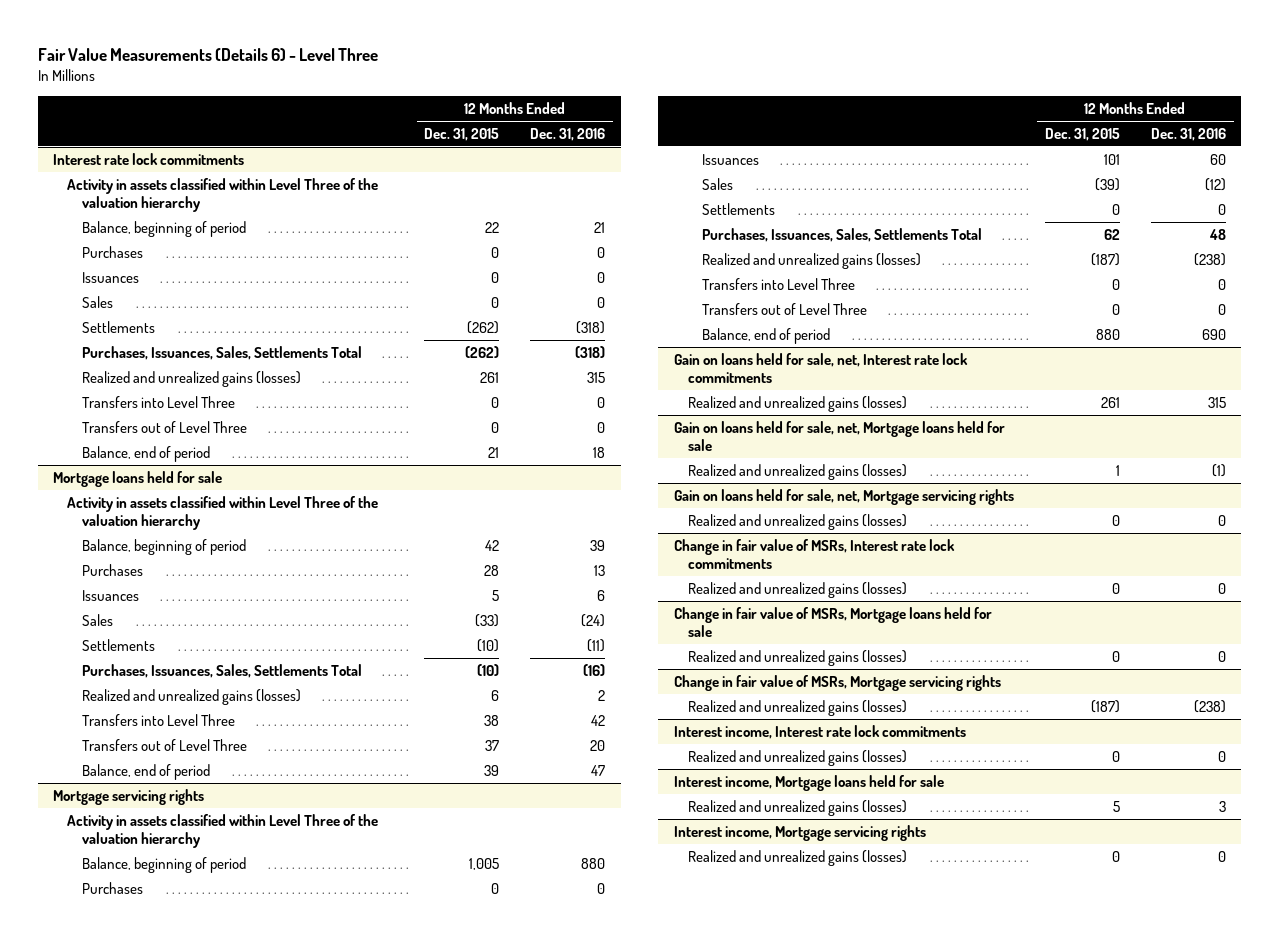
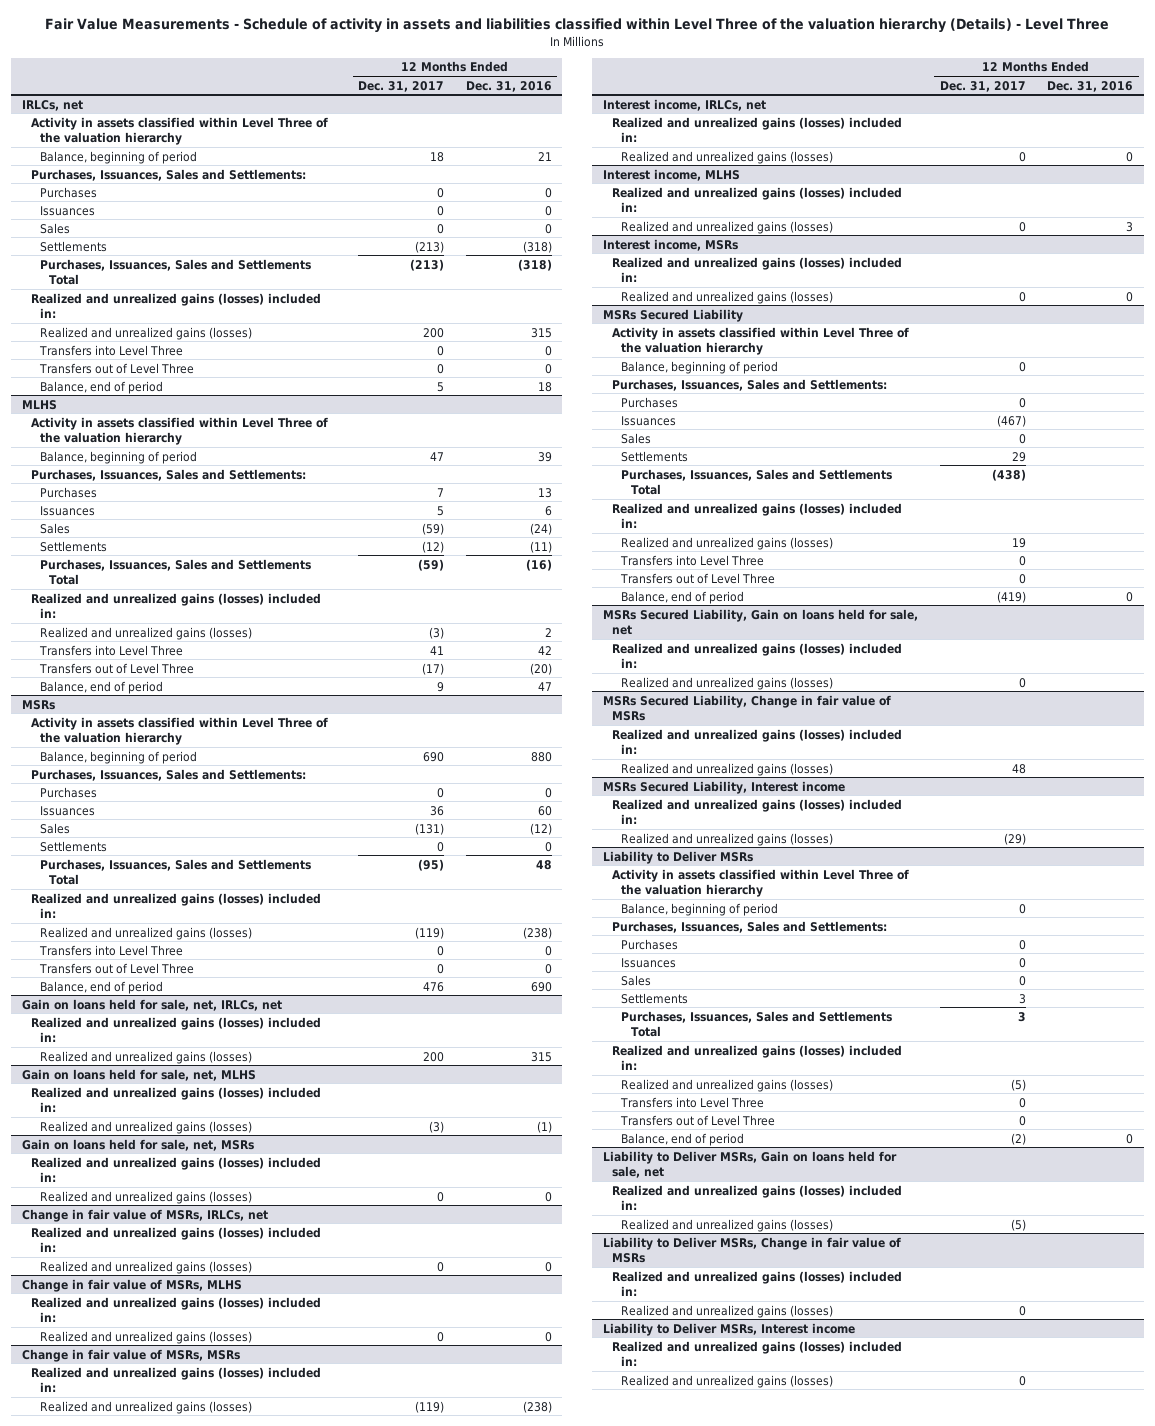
- Fair Value Measurements (Details 6) - Level Three
+ Fair Value Measurements - Schedule of activity in assets and liabilities classified within Level Three of the valuation hierarchy (Details) - Level Three
- | 12 Months Ended Dec. 31, 2015 | 12 Months Ended Dec. 31, 2016
+ | 12 Months Ended Dec. 31, 2017 | 12 Months Ended Dec. 31, 2016
- Interest rate lock commitments
+ IRLCs, net
+ Purchases, Issuances, Sales and Settlements:
- Purchases, Issuances, Sales, Settlements Total | (262) | (318)
+ Purchases, Issuances, Sales and Settlements Total | (213) | (318)
+ Realized and unrealized gains (losses) included in:
- Mortgage loans held for sale
+ MLHS
+ Purchases, Issuances, Sales and Settlements:
- Purchases, Issuances, Sales, Settlements Total | (10) | (16)
+ Purchases, Issuances, Sales and Settlements Total | (59) | (16)
+ Realized and unrealized gains (losses) included in:
- Transfers out of Level Three | 37 | 20
+ Transfers out of Level Three | (17) | (20)
- Mortgage servicing rights
+ MSRs
+ Purchases, Issuances, Sales and Settlements:
- Purchases, Issuances, Sales, Settlements Total | 62 | 48
+ Purchases, Issuances, Sales and Settlements Total | (95) | 48
+ Realized and unrealized gains (losses) included in:
- Gain on loans held for sale, net, Interest rate lock commitments
+ Gain on loans held for sale, net, IRLCs, net
+ Realized and unrealized gains (losses) included in:
- Gain on loans held for sale, net, Mortgage loans held for sale
+ Gain on loans held for sale, net, MLHS
+ Realized and unrealized gains (losses) included in:
- Gain on loans held for sale, net, Mortgage servicing rights
+ Gain on loans held for sale, net, MSRs
+ Realized and unrealized gains (losses) included in:
- Change in fair value of MSRs, Interest rate lock commitments
+ Change in fair value of MSRs, IRLCs, net
+ Realized and unrealized gains (losses) included in:
- Change in fair value of MSRs, Mortgage loans held for sale
+ Change in fair value of MSRs, MLHS
+ Realized and unrealized gains (losses) included in:
- Change in fair value of MSRs, Mortgage servicing rights
+ Change in fair value of MSRs, MSRs
+ Realized and unrealized gains (losses) included in:
- Interest income, Interest rate lock commitments
+ Interest income, IRLCs, net
+ Realized and unrealized gains (losses) included in:
- Interest income, Mortgage loans held for sale
+ Interest income, MLHS
+ Realized and unrealized gains (losses) included in:
- Interest income, Mortgage servicing rights
+ Interest income, MSRs
+ Realized and unrealized gains (losses) included in:
+ MSRs Secured Liability
+ Activity in assets classified within Level Three of the valuation hierarchy
+ Balance, beginning of period | 0 |
+ Purchases, Issuances, Sales and Settlements:
+ Purchases | 0 |
+ Issuances | (467) |
+ Sales | 0 |
+ Settlements | 29 |
+ Purchases, Issuances, Sales and Settlements Total | (438) |
+ Realized and unrealized gains (losses) included in:
+ Realized and unrealized gains (losses) | 19 |
+ Transfers into Level Three | 0 |
+ Transfers out of Level Three | 0 |
+ Balance, end of period | (419) | 0
+ MSRs Secured Liability, Gain on loans held for sale, net
+ Realized and unrealized gains (losses) included in:
+ Realized and unrealized gains (losses) | 0 |
+ MSRs Secured Liability, Change in fair value of MSRs
+ Realized and unrealized gains (losses) included in:
+ Realized and unrealized gains (losses) | 48 |
+ MSRs Secured Liability, Interest income
+ Realized and unrealized gains (losses) included in:
+ Realized and unrealized gains (losses) | (29) |
+ Liability to Deliver MSRs
+ Activity in assets classified within Level Three of the valuation hierarchy
+ Balance, beginning of period | 0 |
+ Purchases, Issuances, Sales and Settlements:
+ Purchases | 0 |
+ Issuances | 0 |
+ Sales | 0 |
+ Settlements | 3 |
+ Purchases, Issuances, Sales and Settlements Total | 3 |
+ Realized and unrealized gains (losses) included in:
+ Realized and unrealized gains (losses) | (5) |
+ Transfers into Level Three | 0 |
+ Transfers out of Level Three | 0 |
+ Balance, end of period | (2) | 0
+ Liability to Deliver MSRs, Gain on loans held for sale, net
+ Realized and unrealized gains (losses) included in:
+ Realized and unrealized gains (losses) | (5) |
+ Liability to Deliver MSRs, Change in fair value of MSRs
+ Realized and unrealized gains (losses) included in:
+ Realized and unrealized gains (losses) | 0 |
+ Liability to Deliver MSRs, Interest income
+ Realized and unrealized gains (losses) included in:
+ Realized and unrealized gains (losses) | 0 |

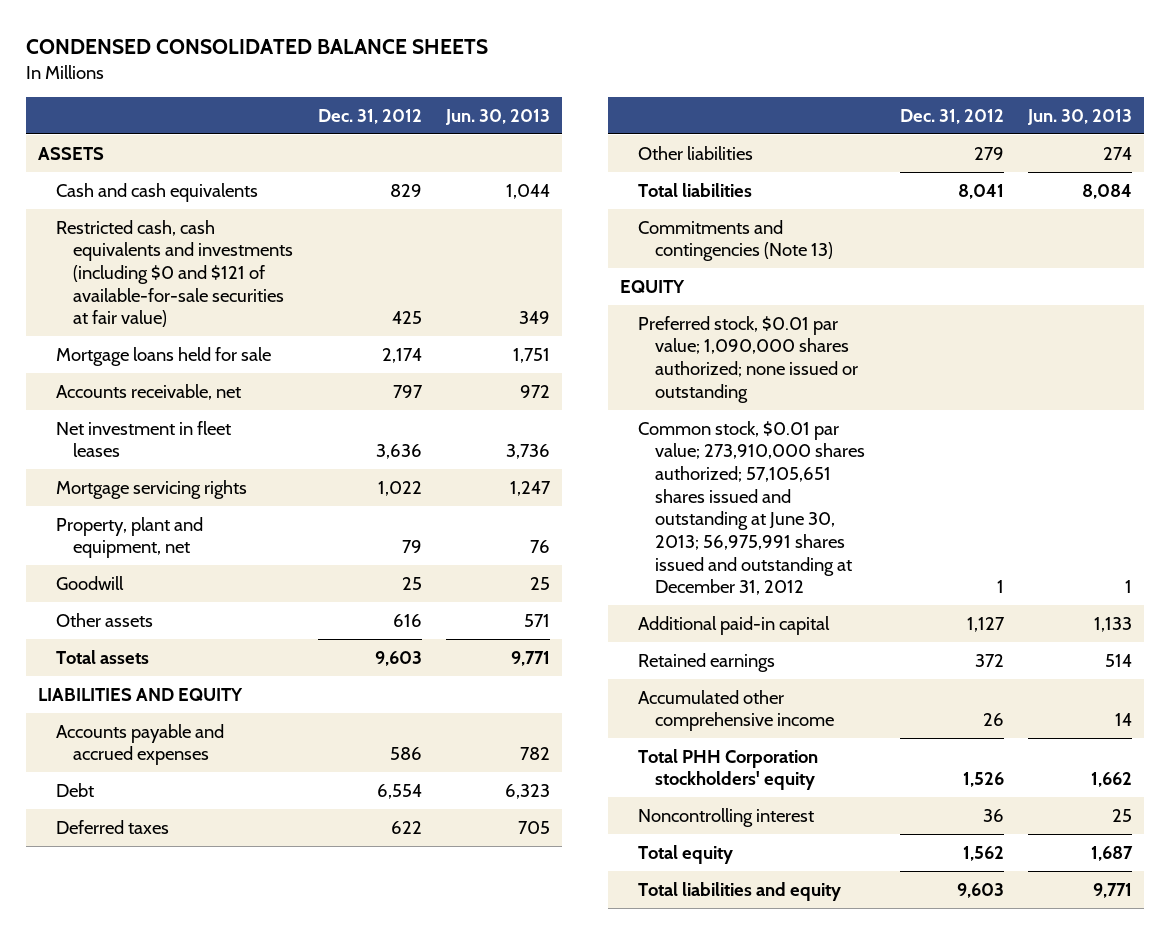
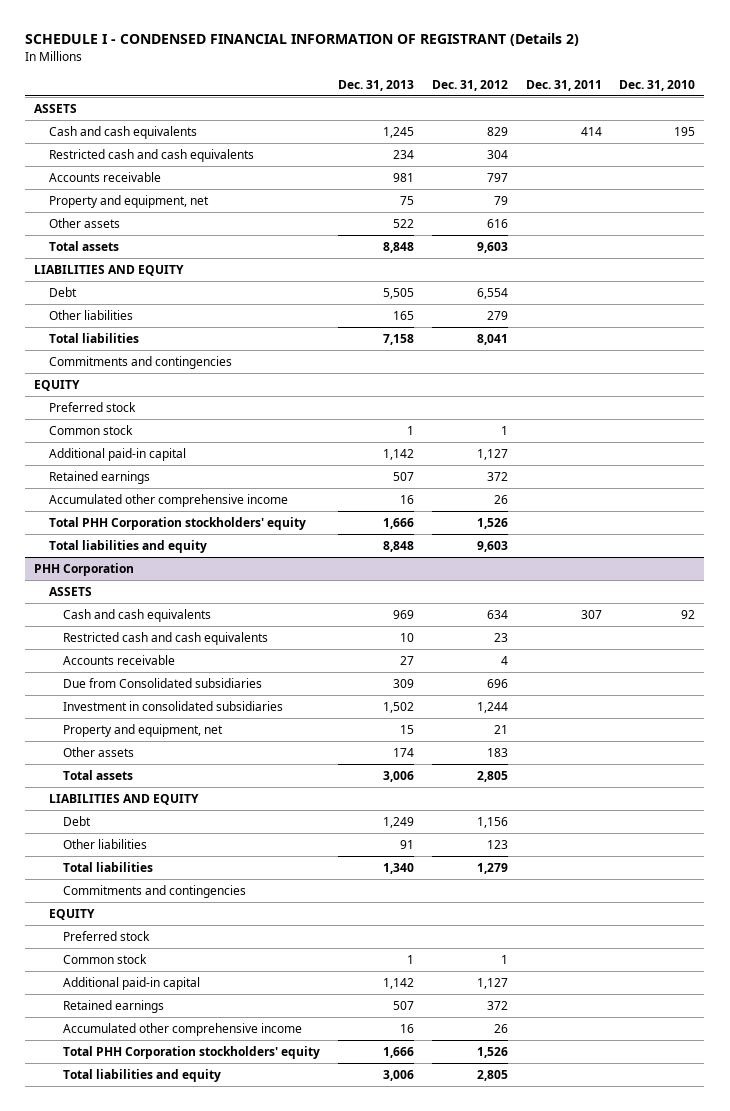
- CONDENSED CONSOLIDATED BALANCE SHEETS
+ SCHEDULE I - CONDENSED FINANCIAL INFORMATION OF REGISTRANT (Details 2)
- | Dec. 31, 2012 | Jun. 30, 2013
+ | Dec. 31, 2013 | Dec. 31, 2012 | Dec. 31, 2011 | Dec. 31, 2010
- Restricted cash, cash equivalents and investments (including $0 and $121 of available-for-sale securities at fair value) | 425 | 349
- Mortgage loans held for sale | 2,174 | 1,751
- Accounts receivable, net | 797 | 972
- Net investment in fleet leases | 3,636 | 3,736
- Mortgage servicing rights | 1,022 | 1,247
- Property, plant and equipment, net | 79 | 76
- Goodwill | 25 | 25
+ Restricted cash and cash equivalents | 234 | 304 | |
+ Accounts receivable | 981 | 797 | |
+ Property and equipment, net | 75 | 79 | |
- Accounts payable and accrued expenses | 586 | 782
- Deferred taxes | 622 | 705
- Commitments and contingencies (Note 13)
+ Commitments and contingencies
- Preferred stock, $0.01 par value; 1,090,000 shares authorized; none issued or outstanding
- Common stock, $0.01 par value; 273,910,000 shares authorized; 57,105,651 shares issued and outstanding at June 30, 2013; 56,975,991 shares issued and outstanding at December 31, 2012 | 1 | 1
+ Preferred stock
+ Common stock | 1 | 1 | |
- Noncontrolling interest | 36 | 25
- Total equity | 1,562 | 1,687
+ PHH Corporation
+ ASSETS
+ Cash and cash equivalents | 969 | 634 | 307 | 92
+ Restricted cash and cash equivalents | 10 | 23 | |
+ Accounts receivable | 27 | 4 | |
+ Due from Consolidated subsidiaries | 309 | 696 | |
+ Investment in consolidated subsidiaries | 1,502 | 1,244 | |
+ Property and equipment, net | 15 | 21 | |
+ Other assets | 174 | 183 | |
+ Total assets | 3,006 | 2,805 | |
+ LIABILITIES AND EQUITY
+ Debt | 1,249 | 1,156 | |
+ Other liabilities | 91 | 123 | |
+ Total liabilities | 1,340 | 1,279 | |
+ Commitments and contingencies
+ EQUITY
+ Preferred stock
+ Common stock | 1 | 1 | |
+ Additional paid-in capital | 1,142 | 1,127 | |
+ Retained earnings | 507 | 372 | |
+ Accumulated other comprehensive income | 16 | 26 | |
+ Total PHH Corporation stockholders' equity | 1,666 | 1,526 | |
+ Total liabilities and equity | 3,006 | 2,805 | |

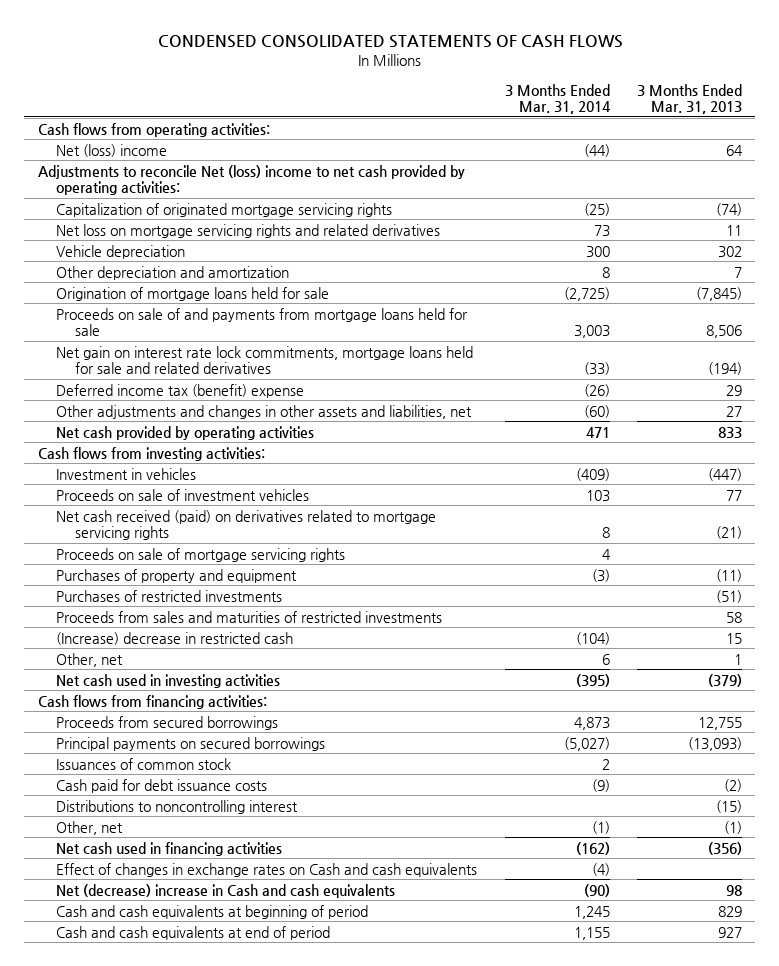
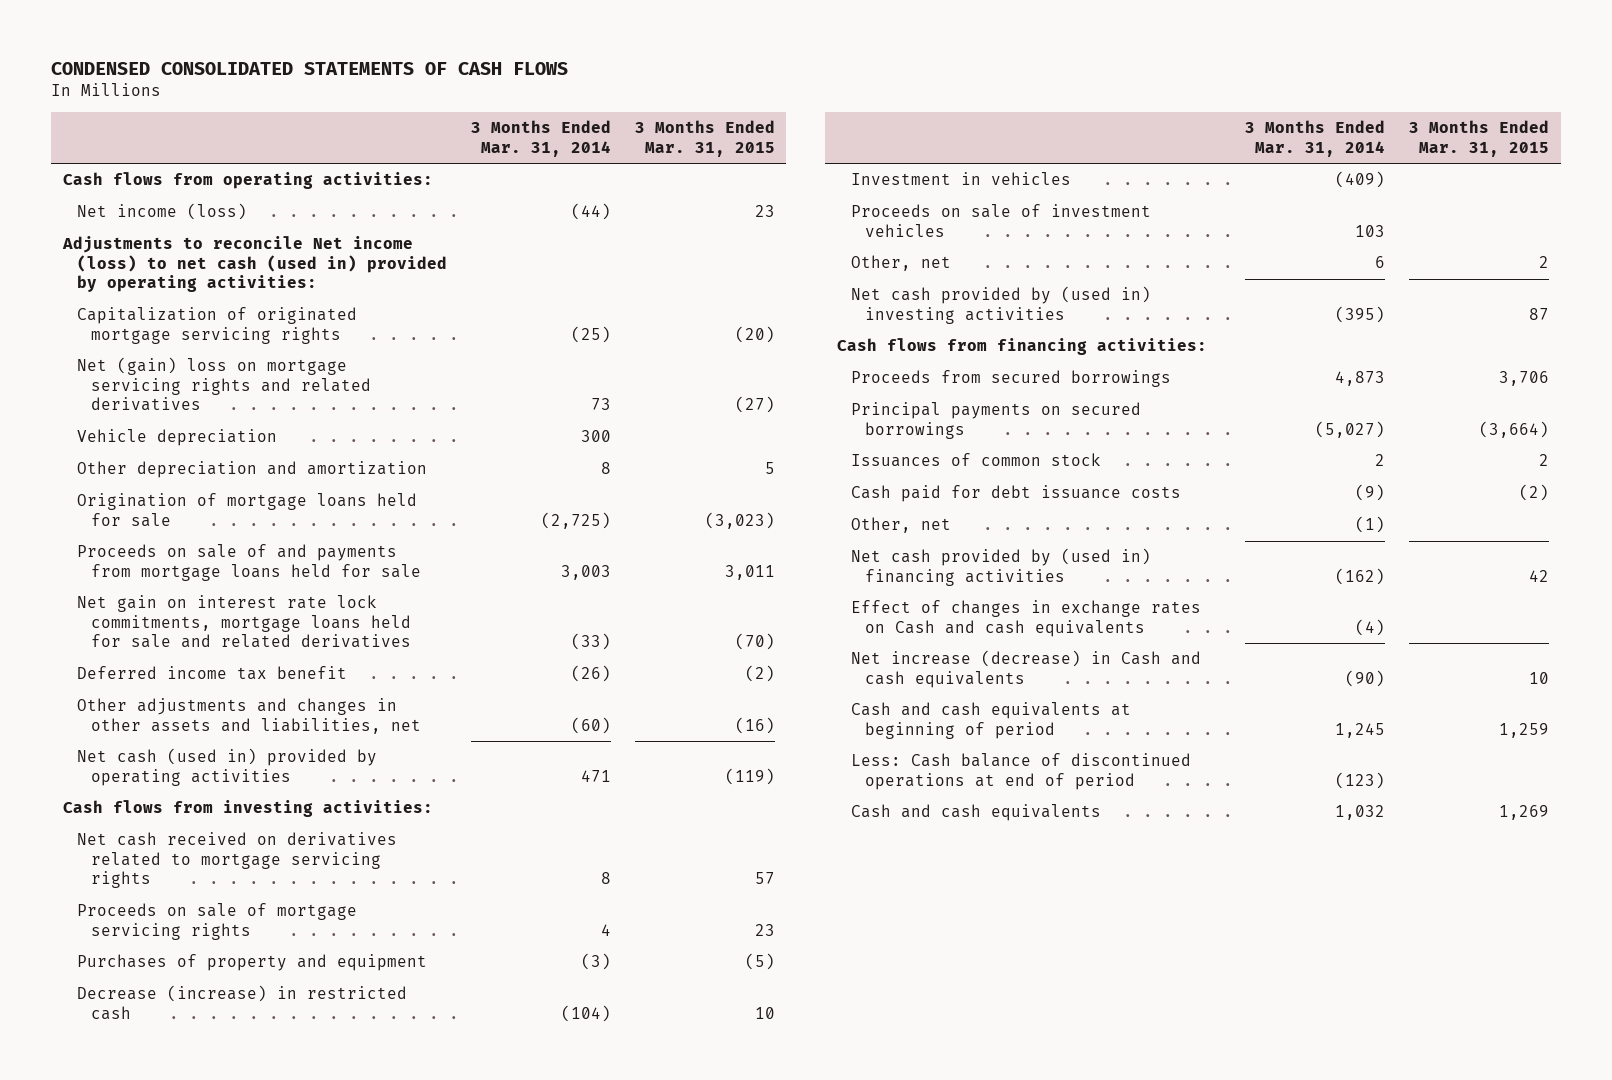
- | 3 Months Ended Mar. 31, 2014 | 3 Months Ended Mar. 31, 2013
+ | 3 Months Ended Mar. 31, 2014 | 3 Months Ended Mar. 31, 2015
- Net (loss) income | (44) | 64
- Adjustments to reconcile Net (loss) income to net cash provided by operating activities:
+ Net income (loss) | (44) | 23
+ Adjustments to reconcile Net income (loss) to net cash (used in) provided by operating activities:
- Net loss on mortgage servicing rights and related derivatives | 73 | 11
+ Net (gain) loss on mortgage servicing rights and related derivatives | 73 | (27)
- Deferred income tax (benefit) expense | (26) | 29
+ Deferred income tax benefit | (26) | (2)
- Net cash provided by operating activities | 471 | 833
+ Net cash (used in) provided by operating activities | 471 | (119)
- Net cash received (paid) on derivatives related to mortgage servicing rights | 8 | (21)
+ Net cash received on derivatives related to mortgage servicing rights | 8 | 57
- Purchases of restricted investments | | (51)
- Proceeds from sales and maturities of restricted investments | | 58
- (Increase) decrease in restricted cash | (104) | 15
+ Decrease (increase) in restricted cash | (104) | 10
moved down: Investment in vehicles | (409) |
moved down: Proceeds on sale of investment vehicles | 103 |
- Net cash used in investing activities | (395) | (379)
+ Net cash provided by (used in) investing activities | (395) | 87
- Distributions to noncontrolling interest | | (15)
- Net cash used in financing activities | (162) | (356)
+ Net cash provided by (used in) financing activities | (162) | 42
- Net (decrease) increase in Cash and cash equivalents | (90) | 98
+ Net increase (decrease) in Cash and cash equivalents | (90) | 10
- Cash and cash equivalents at end of period | 1,155 | 927
+ Less: Cash balance of discontinued operations at end of period | (123) |
+ Cash and cash equivalents | 1,032 | 1,269

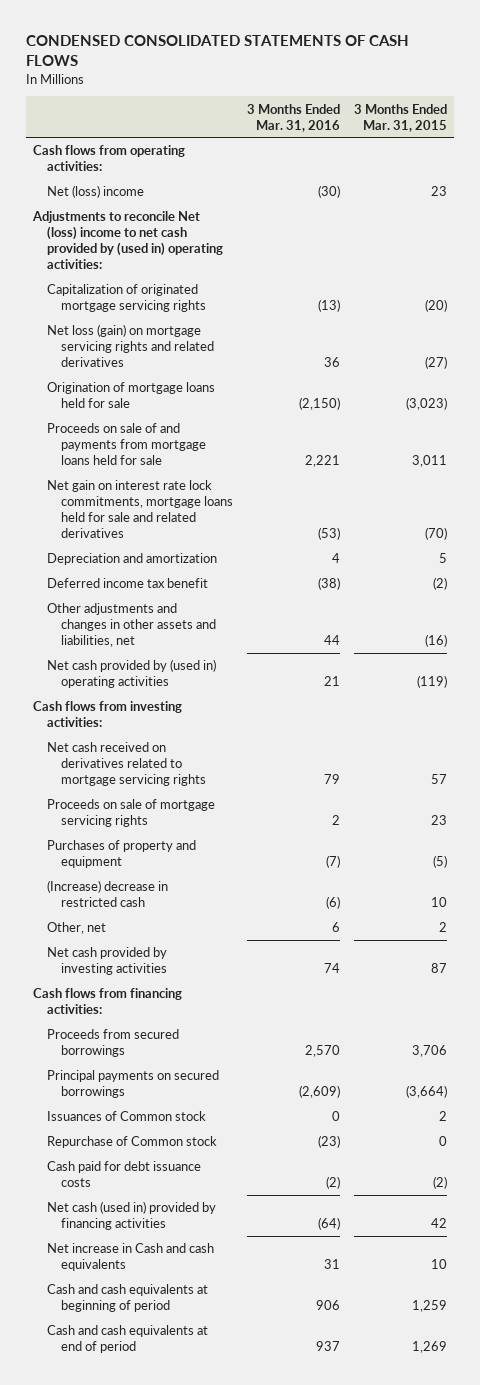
- | 3 Months Ended Mar. 31, 2014 | 3 Months Ended Mar. 31, 2015
+ | 3 Months Ended Mar. 31, 2016 | 3 Months Ended Mar. 31, 2015
- Net income (loss) | (44) | 23
- Adjustments to reconcile Net income (loss) to net cash (used in) provided by operating activities:
+ Net (loss) income | (30) | 23
+ Adjustments to reconcile Net (loss) income to net cash provided by (used in) operating activities:
- Net (gain) loss on mortgage servicing rights and related derivatives | 73 | (27)
- Vehicle depreciation | 300 |
- Other depreciation and amortization | 8 | 5
+ Net loss (gain) on mortgage servicing rights and related derivatives | 36 | (27)
+ Depreciation and amortization | 4 | 5
- Net cash (used in) provided by operating activities | 471 | (119)
+ Net cash provided by (used in) operating activities | 21 | (119)
- Decrease (increase) in restricted cash | (104) | 10
- Investment in vehicles | (409) |
- Proceeds on sale of investment vehicles | 103 |
+ (Increase) decrease in restricted cash | (6) | 10
- Net cash provided by (used in) investing activities | (395) | 87
+ Net cash provided by investing activities | 74 | 87
- Issuances of common stock | 2 | 2
+ Issuances of Common stock | 0 | 2
+ Repurchase of Common stock | (23) | 0
- Other, net | (1) |
- Net cash provided by (used in) financing activities | (162) | 42
- Effect of changes in exchange rates on Cash and cash equivalents | (4) |
- Net increase (decrease) in Cash and cash equivalents | (90) | 10
+ Net cash (used in) provided by financing activities | (64) | 42
+ Net increase in Cash and cash equivalents | 31 | 10
- Less: Cash balance of discontinued operations at end of period | (123) |
- Cash and cash equivalents | 1,032 | 1,269
+ Cash and cash equivalents at end of period | 937 | 1,269

